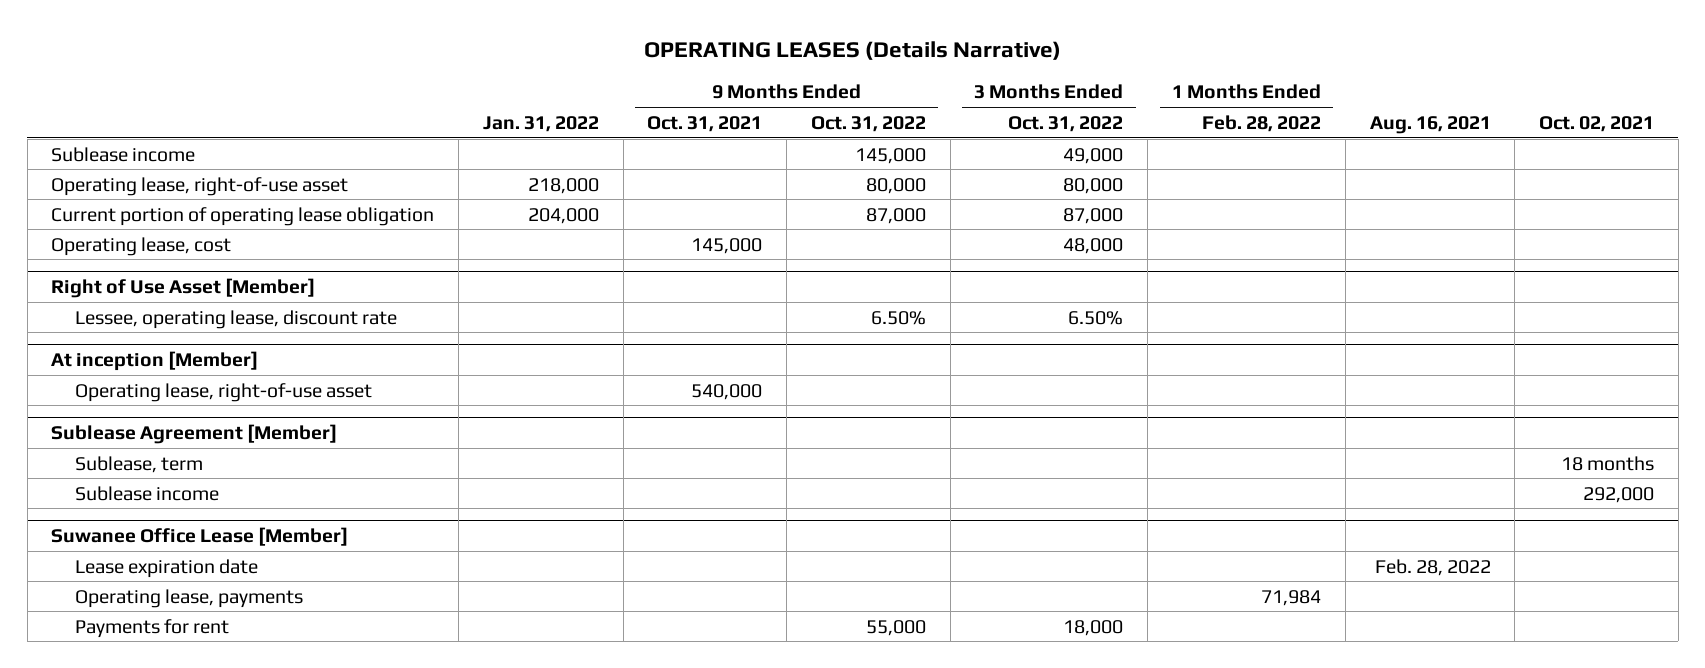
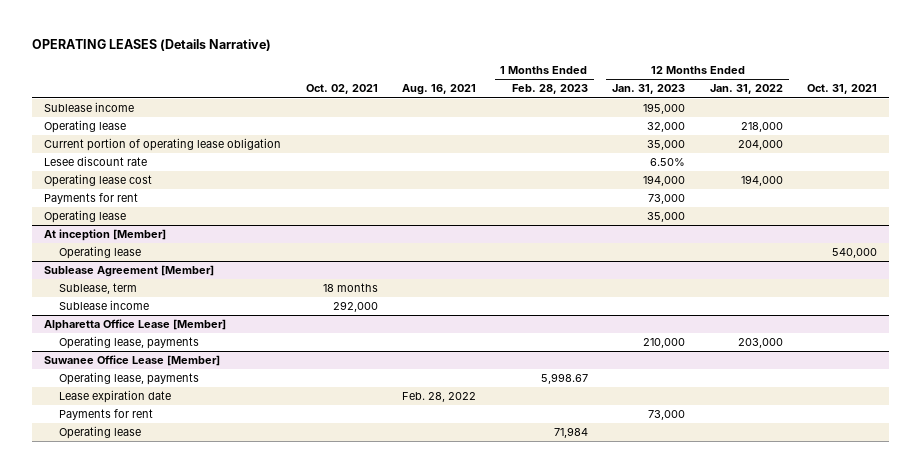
- | Jan. 31, 2022 | 9 Months Ended Oct. 31, 2021 | 9 Months Ended Oct. 31, 2022 | 3 Months Ended Oct. 31, 2022 | 1 Months Ended Feb. 28, 2022 | Aug. 16, 2021 | Oct. 02, 2021
+ | Oct. 02, 2021 | Aug. 16, 2021 | 1 Months Ended Feb. 28, 2023 | 12 Months Ended Jan. 31, 2023 | 12 Months Ended Jan. 31, 2022 | Oct. 31, 2021
- Operating lease, right-of-use asset | 218,000 | | 80,000 | 80,000 | | |
+ Operating lease | | | | 32,000 | 218,000 |
- Operating lease, cost | | 145,000 | | 48,000 | | |
- Right of Use Asset [Member]
- Lessee, operating lease, discount rate | | | 6.50% | 6.50% | | |
+ Lesee discount rate | | | | 6.50% | |
+ Operating lease cost | | | | 194,000 | 194,000 |
+ Payments for rent | | | | 73,000 | |
+ Operating lease | | | | 35,000 | |
@ At inception [Member]
- Operating lease, right-of-use asset | | 540,000 | | | | |
+ Operating lease | | | | | | 540,000
+ Alpharetta Office Lease [Member]
+ Operating lease, payments | | | | 210,000 | 203,000 |
@ Suwanee Office Lease [Member]
moved down: Lease expiration date | | Feb. 28, 2022 | | | |
+ Operating lease | | | 71,984 | | |

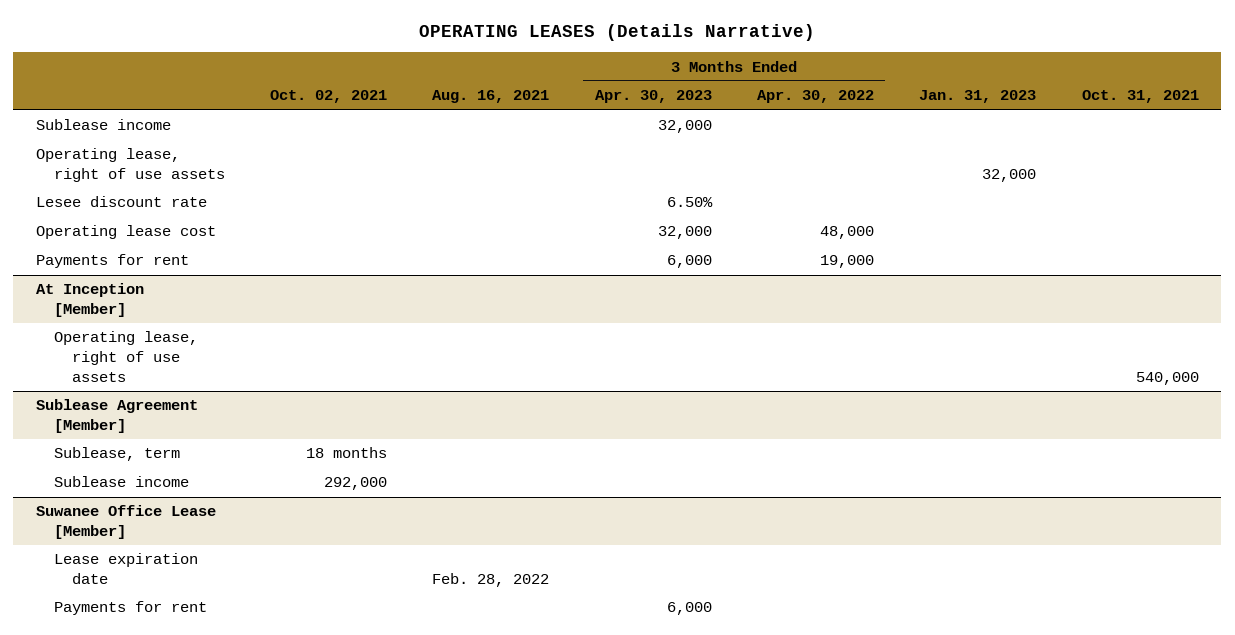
- | Oct. 02, 2021 | Aug. 16, 2021 | 1 Months Ended Feb. 28, 2023 | 12 Months Ended Jan. 31, 2023 | 12 Months Ended Jan. 31, 2022 | Oct. 31, 2021
+ | Oct. 02, 2021 | Aug. 16, 2021 | 3 Months Ended Apr. 30, 2023 | 3 Months Ended Apr. 30, 2022 | Jan. 31, 2023 | Oct. 31, 2021
- Operating lease | | | | 32,000 | 218,000 |
- Current portion of operating lease obligation | | | | 35,000 | 204,000 |
+ Operating lease, right of use assets | | | | | 32,000 |
- Operating lease | | | | 35,000 | |
- At inception [Member]
- Operating lease | | | | | | 540,000
+ At Inception [Member]
+ Operating lease, right of use assets | | | | | | 540,000
- Alpharetta Office Lease [Member]
- Operating lease, payments | | | | 210,000 | 203,000 |
@ Suwanee Office Lease [Member]
- Operating lease, payments | | | 5,998.67 | | |
- Operating lease | | | 71,984 | | |

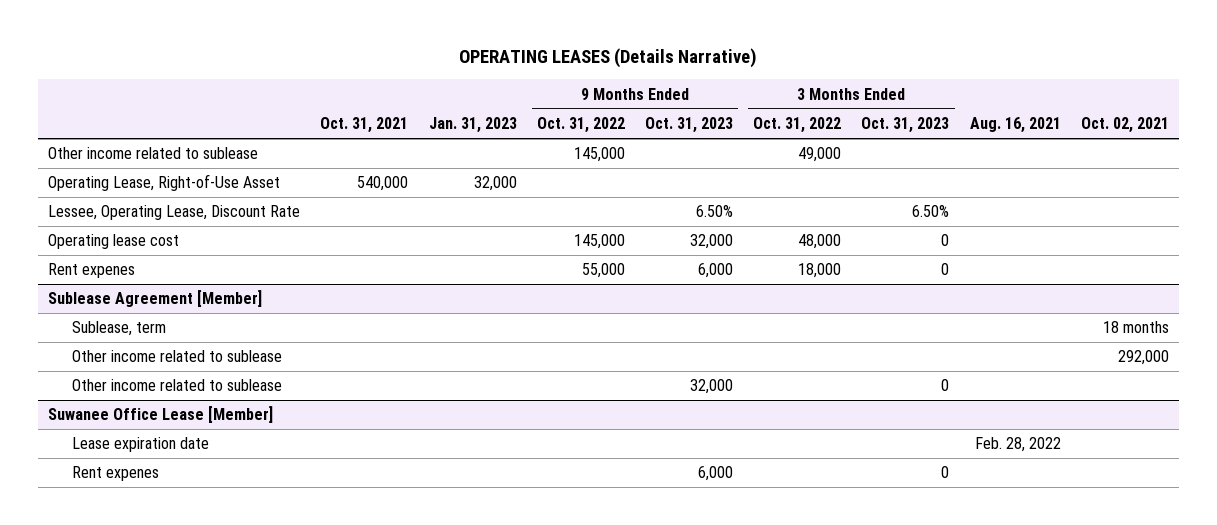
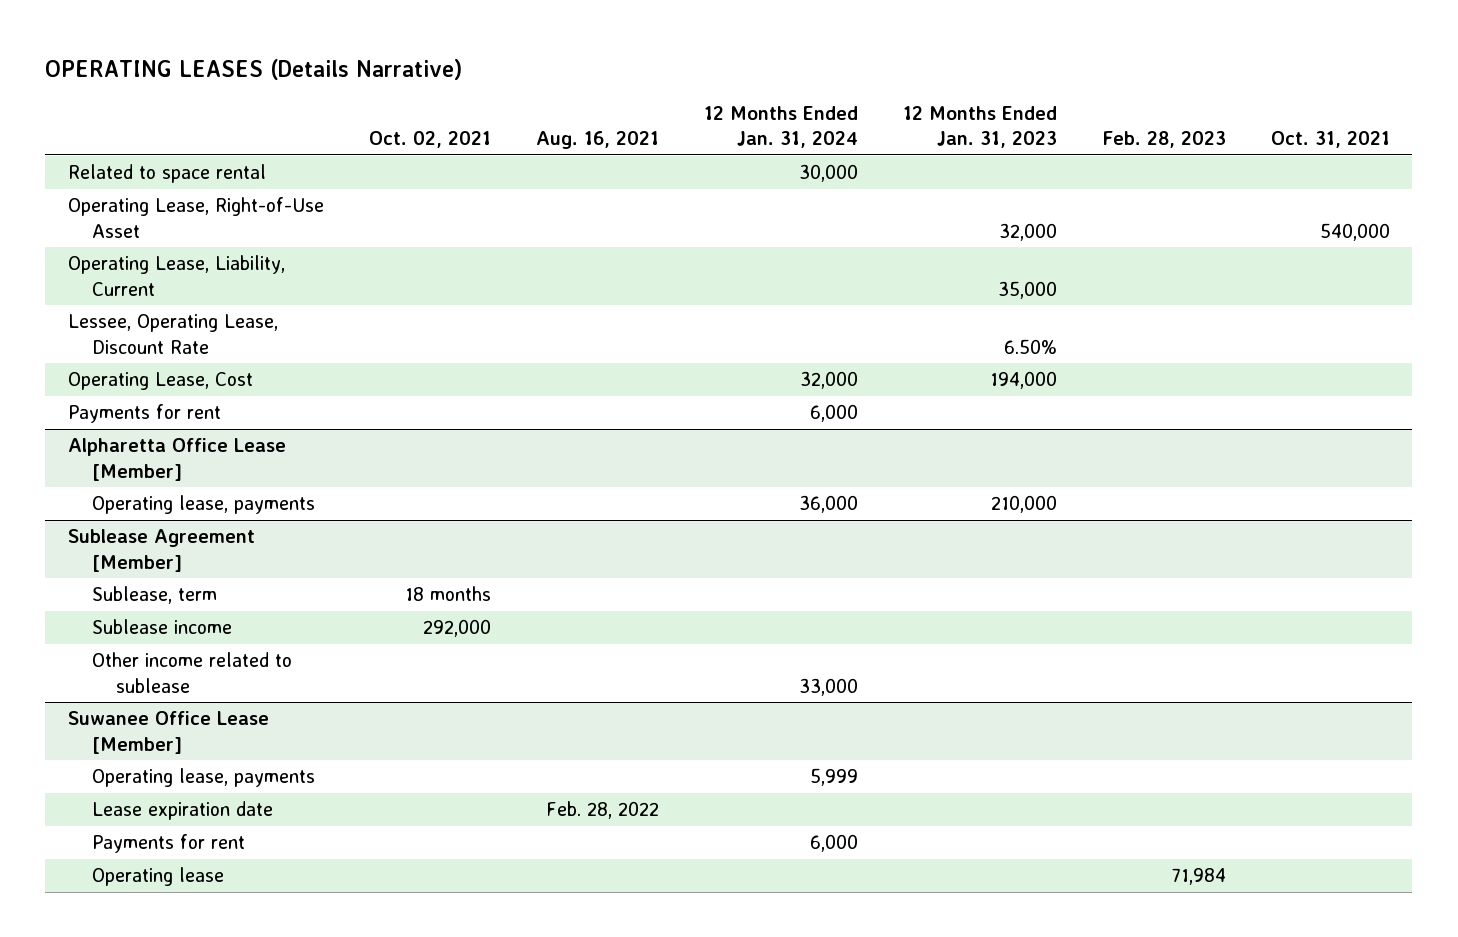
- | Oct. 31, 2021 | Jan. 31, 2023 | 9 Months Ended Oct. 31, 2022 | 9 Months Ended Oct. 31, 2023 | 3 Months Ended Oct. 31, 2022 | 3 Months Ended Oct. 31, 2023 | Aug. 16, 2021 | Oct. 02, 2021
+ | Oct. 02, 2021 | Aug. 16, 2021 | 12 Months Ended Jan. 31, 2024 | 12 Months Ended Jan. 31, 2023 | Feb. 28, 2023 | Oct. 31, 2021
- Other income related to sublease | | | 145,000 | | 49,000 | | |
+ Related to space rental | | | 30,000 | | |
+ Operating Lease, Liability, Current | | | | 35,000 | |
- Operating lease cost | | | 145,000 | 32,000 | 48,000 | 0 | |
- Rent expenes | | | 55,000 | 6,000 | 18,000 | 0 | |
+ Operating Lease, Cost | | | 32,000 | 194,000 | |
+ Payments for rent | | | 6,000 | | |
+ Alpharetta Office Lease [Member]
+ Operating lease, payments | | | 36,000 | 210,000 | |
@ Sublease Agreement [Member]
- Other income related to sublease | | | | | | | | 292,000
+ Sublease income | 292,000 | | | | |
@ Suwanee Office Lease [Member]
+ Operating lease, payments | | | 5,999 | | |
- Rent expenes | | | | 6,000 | | 0 | |
+ Payments for rent | | | 6,000 | | |
+ Operating lease | | | | | 71,984 |

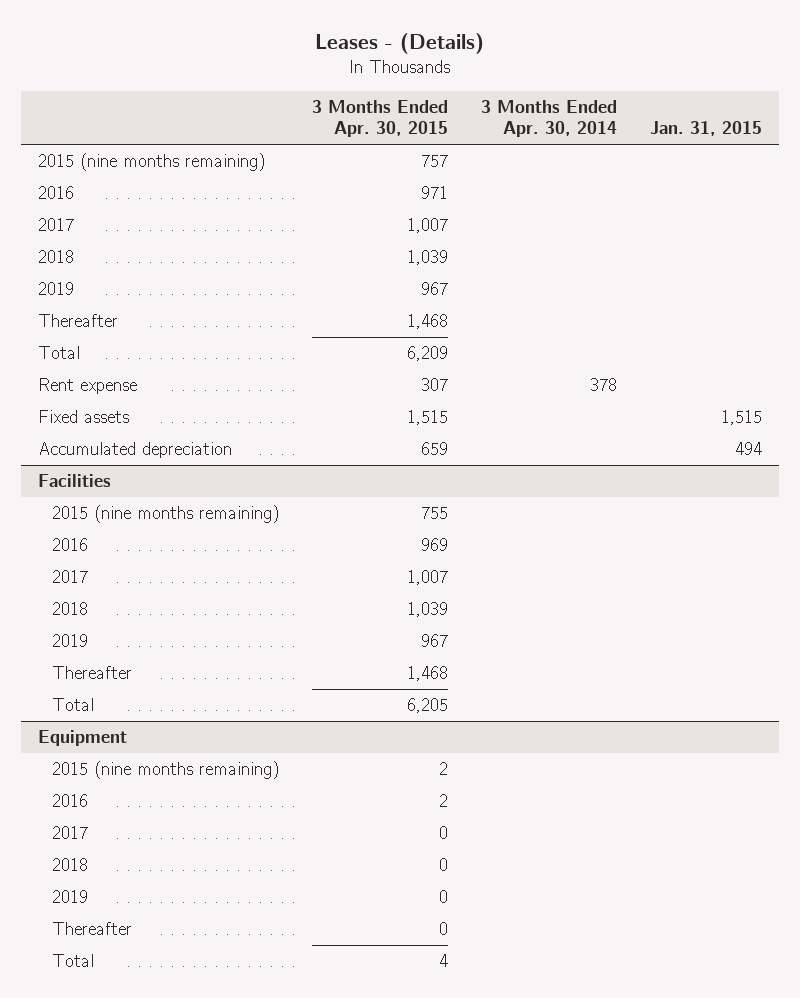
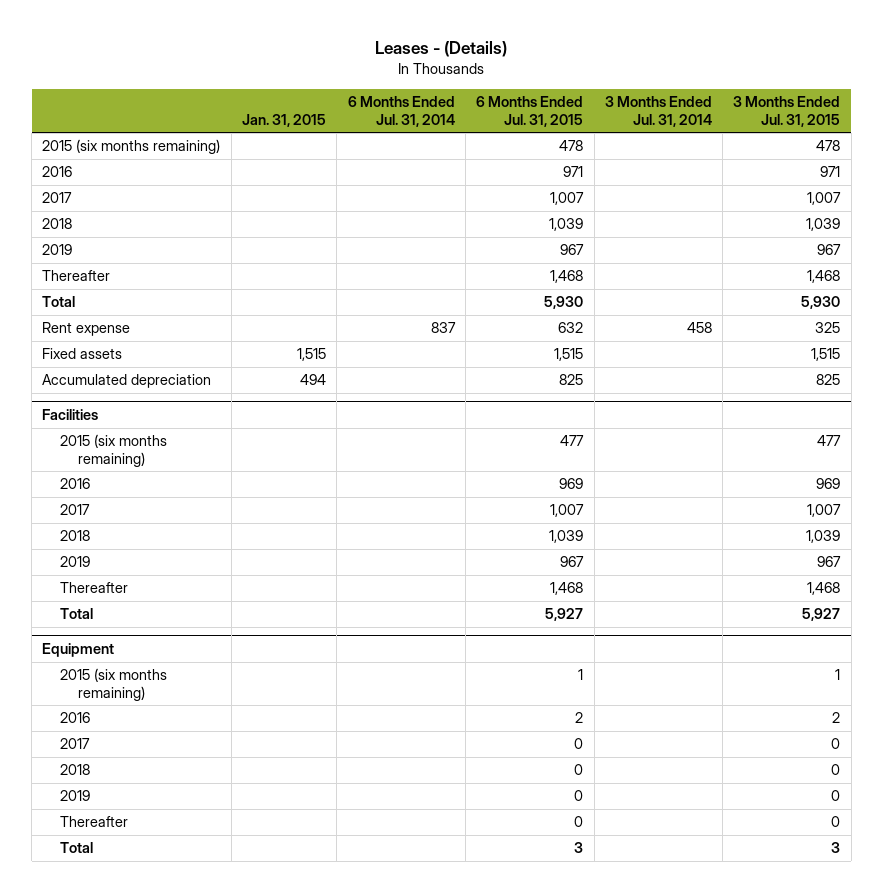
- | 3 Months Ended Apr. 30, 2015 | 3 Months Ended Apr. 30, 2014 | Jan. 31, 2015
+ | Jan. 31, 2015 | 6 Months Ended Jul. 31, 2014 | 6 Months Ended Jul. 31, 2015 | 3 Months Ended Jul. 31, 2014 | 3 Months Ended Jul. 31, 2015
- 2015 (nine months remaining) | 757 | |
+ 2015 (six months remaining) | | | 478 | | 478
@ Facilities
- 2015 (nine months remaining) | 755 | |
+ 2015 (six months remaining) | | | 477 | | 477
@ Equipment
- 2015 (nine months remaining) | 2 | |
+ 2015 (six months remaining) | | | 1 | | 1

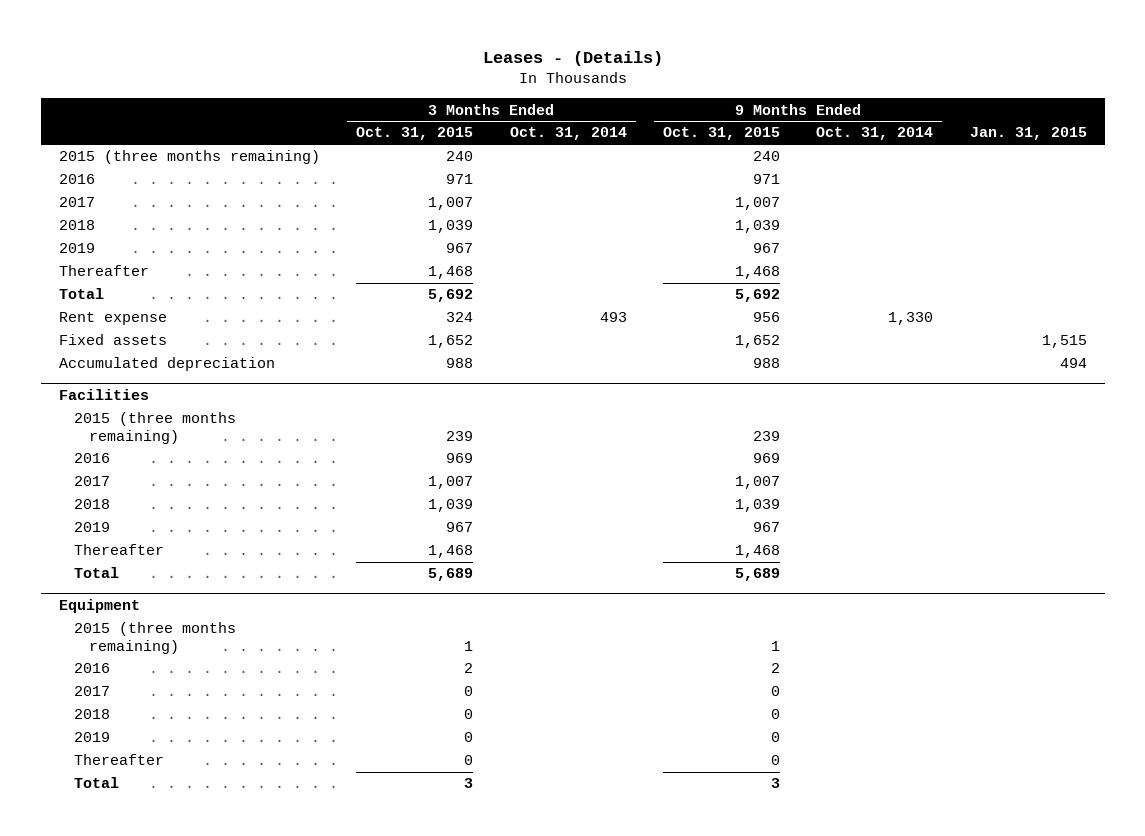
- | Jan. 31, 2015 | 6 Months Ended Jul. 31, 2014 | 6 Months Ended Jul. 31, 2015 | 3 Months Ended Jul. 31, 2014 | 3 Months Ended Jul. 31, 2015
+ | 3 Months Ended Oct. 31, 2015 | 3 Months Ended Oct. 31, 2014 | 9 Months Ended Oct. 31, 2015 | 9 Months Ended Oct. 31, 2014 | Jan. 31, 2015
- 2015 (six months remaining) | | | 478 | | 478
+ 2015 (three months remaining) | 240 | | 240 | |
@ Facilities
- 2015 (six months remaining) | | | 477 | | 477
+ 2015 (three months remaining) | 239 | | 239 | |
@ Equipment
- 2015 (six months remaining) | | | 1 | | 1
+ 2015 (three months remaining) | 1 | | 1 | |

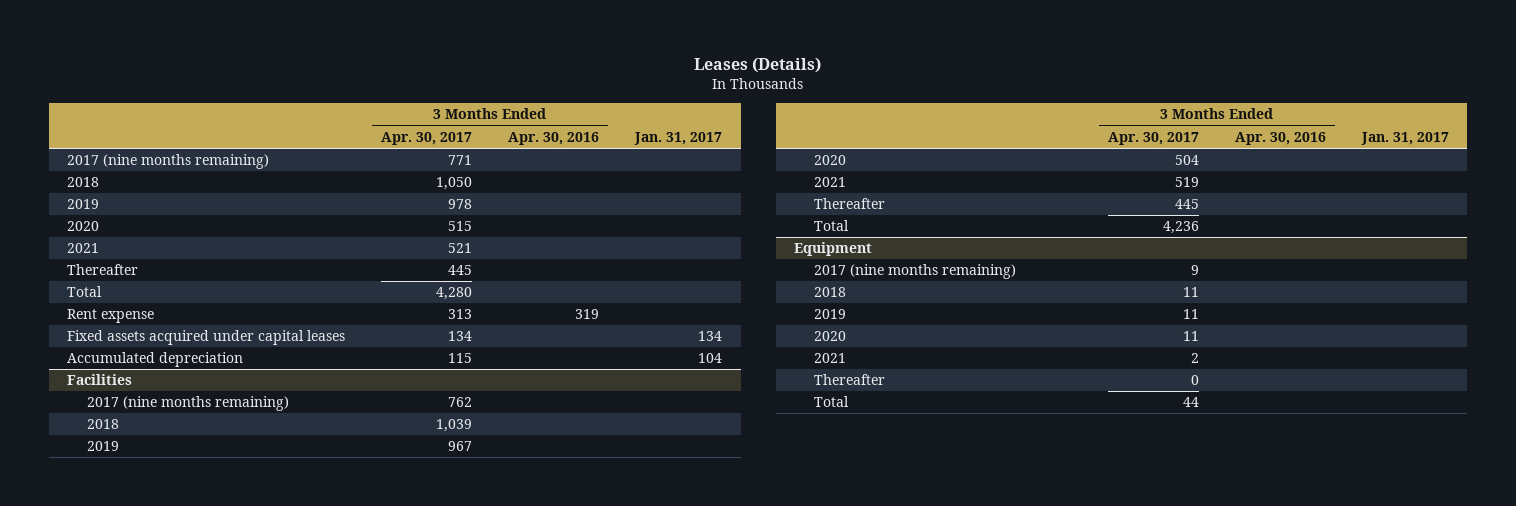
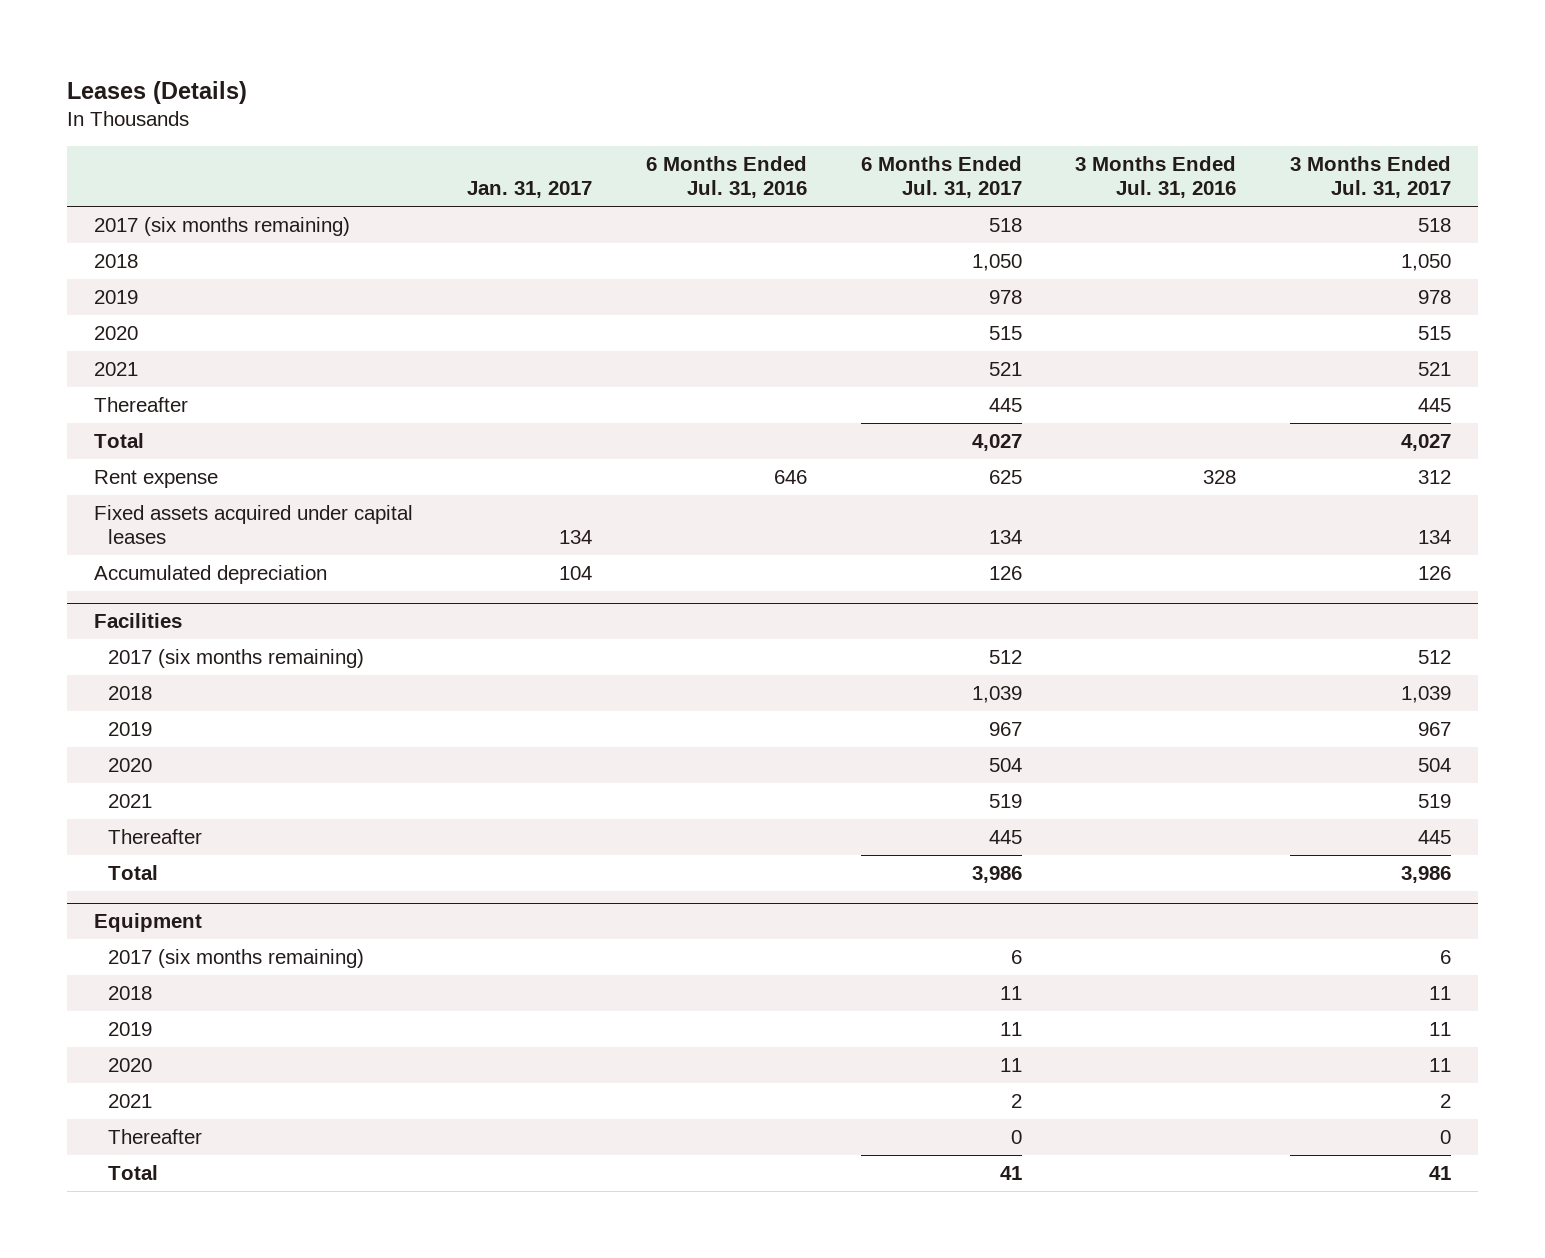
- | 3 Months Ended Apr. 30, 2017 | 3 Months Ended Apr. 30, 2016 | Jan. 31, 2017
+ | Jan. 31, 2017 | 6 Months Ended Jul. 31, 2016 | 6 Months Ended Jul. 31, 2017 | 3 Months Ended Jul. 31, 2016 | 3 Months Ended Jul. 31, 2017
- 2017 (nine months remaining) | 771 | |
+ 2017 (six months remaining) | | | 518 | | 518
@ Facilities
- 2017 (nine months remaining) | 762 | |
+ 2017 (six months remaining) | | | 512 | | 512
@ Equipment
- 2017 (nine months remaining) | 9 | |
+ 2017 (six months remaining) | | | 6 | | 6

